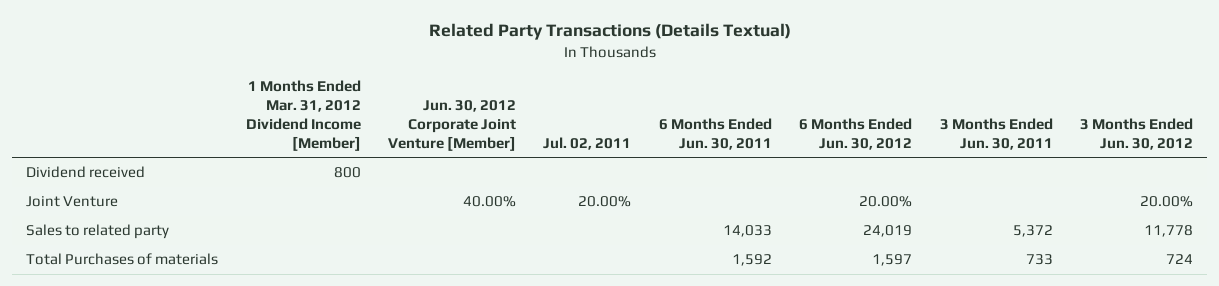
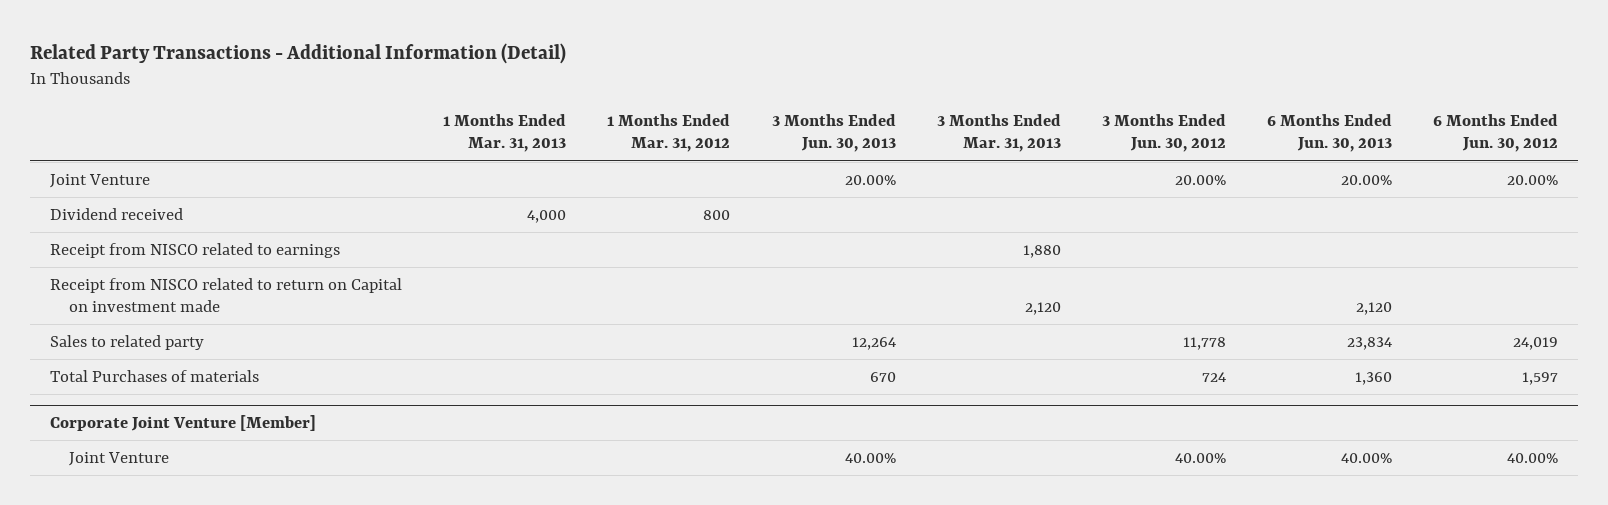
- Related Party Transactions (Details Textual)
+ Related Party Transactions - Additional Information (Detail)
- | 1 Months Ended Mar. 31, 2012 Dividend Income [Member] | Jun. 30, 2012 Corporate Joint Venture [Member] | Jul. 02, 2011 | 6 Months Ended Jun. 30, 2011 | 6 Months Ended Jun. 30, 2012 | 3 Months Ended Jun. 30, 2011 | 3 Months Ended Jun. 30, 2012
+ | 1 Months Ended Mar. 31, 2013 | 1 Months Ended Mar. 31, 2012 | 3 Months Ended Jun. 30, 2013 | 3 Months Ended Mar. 31, 2013 | 3 Months Ended Jun. 30, 2012 | 6 Months Ended Jun. 30, 2013 | 6 Months Ended Jun. 30, 2012
moved down: Dividend received | 4,000 | 800 | | | | |
+ Receipt from NISCO related to earnings | | | | 1,880 | | |
+ Receipt from NISCO related to return on Capital on investment made | | | | 2,120 | | 2,120 |
+ Corporate Joint Venture [Member]
+ Joint Venture | | | 40.00% | | 40.00% | 40.00% | 40.00%

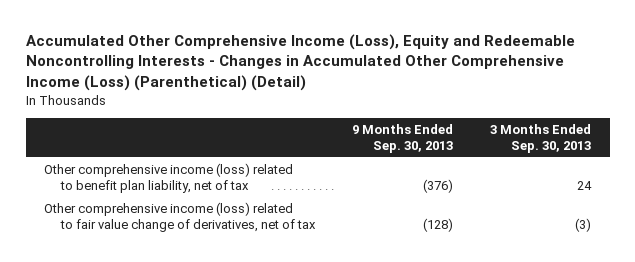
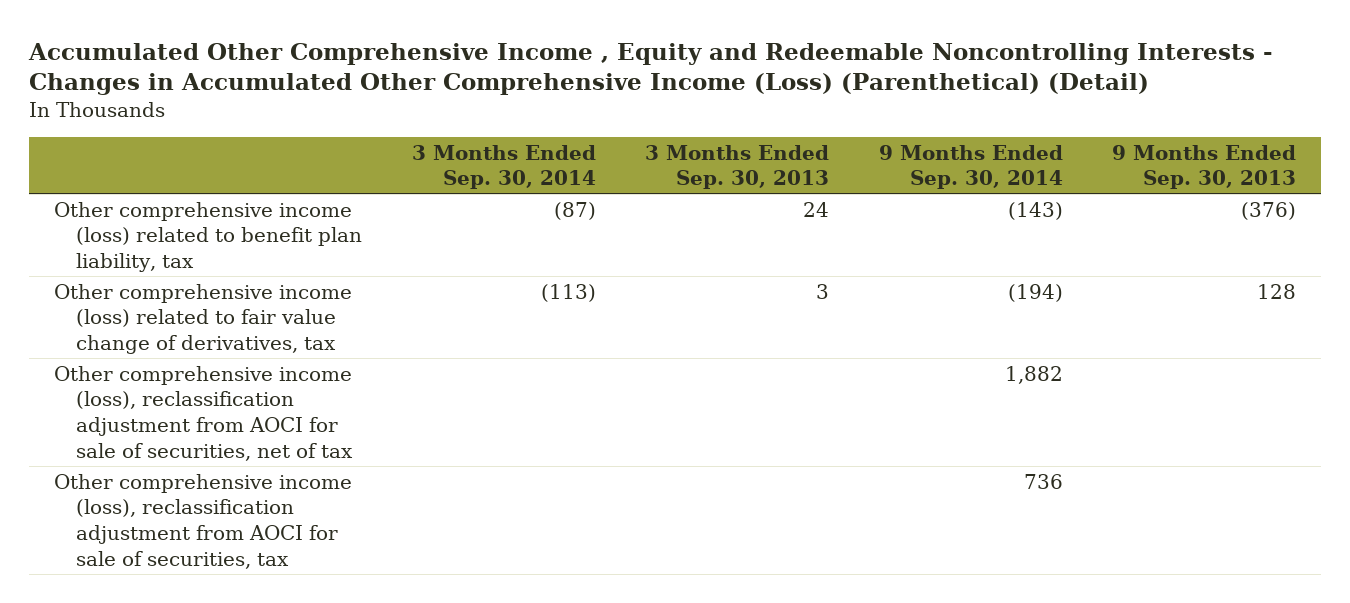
- Accumulated Other Comprehensive Income (Loss), Equity and Redeemable Noncontrolling Interests - Changes in Accumulated Other Comprehensive Income (Loss) (Parenthetical) (Detail)
+ Accumulated Other Comprehensive Income , Equity and Redeemable Noncontrolling Interests - Changes in Accumulated Other Comprehensive Income (Loss) (Parenthetical) (Detail)
- | 9 Months Ended Sep. 30, 2013 | 3 Months Ended Sep. 30, 2013
+ | 3 Months Ended Sep. 30, 2014 | 3 Months Ended Sep. 30, 2013 | 9 Months Ended Sep. 30, 2014 | 9 Months Ended Sep. 30, 2013
- Other comprehensive income (loss) related to benefit plan liability, net of tax | (376) | 24
- Other comprehensive income (loss) related to fair value change of derivatives, net of tax | (128) | (3)
+ Other comprehensive income (loss) related to benefit plan liability, tax | (87) | 24 | (143) | (376)
+ Other comprehensive income (loss) related to fair value change of derivatives, tax | (113) | 3 | (194) | 128
+ Other comprehensive income (loss), reclassification adjustment from AOCI for sale of securities, net of tax | | | 1,882 |
+ Other comprehensive income (loss), reclassification adjustment from AOCI for sale of securities, tax | | | 736 |

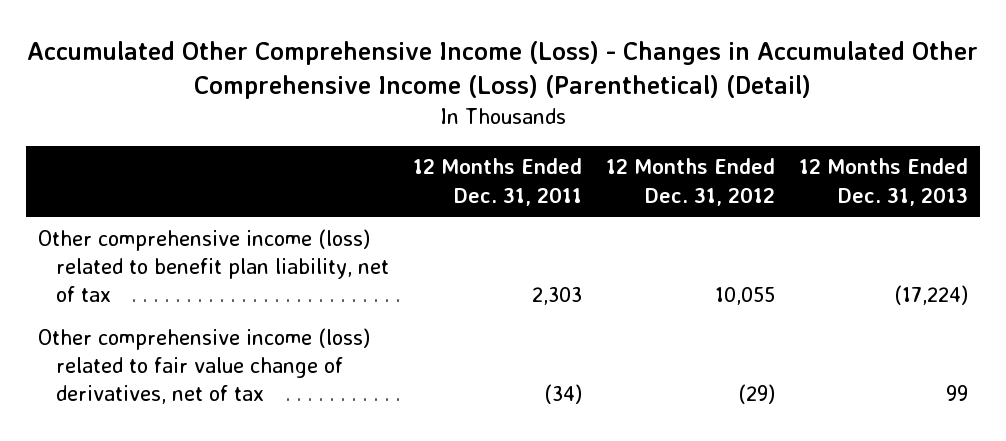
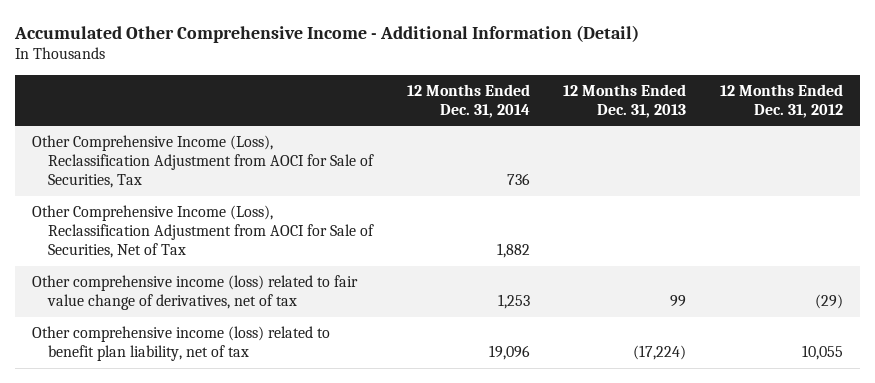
- Accumulated Other Comprehensive Income (Loss) - Changes in Accumulated Other Comprehensive Income (Loss) (Parenthetical) (Detail)
+ Accumulated Other Comprehensive Income - Additional Information (Detail)
- | 12 Months Ended Dec. 31, 2011 | 12 Months Ended Dec. 31, 2012 | 12 Months Ended Dec. 31, 2013
+ | 12 Months Ended Dec. 31, 2014 | 12 Months Ended Dec. 31, 2013 | 12 Months Ended Dec. 31, 2012
+ Other Comprehensive Income (Loss), Reclassification Adjustment from AOCI for Sale of Securities, Tax | 736 | |
+ Other Comprehensive Income (Loss), Reclassification Adjustment from AOCI for Sale of Securities, Net of Tax | 1,882 | |
moved down: Other comprehensive income (loss) related to benefit plan liability, net of tax | 19,096 | (17,224) | 10,055

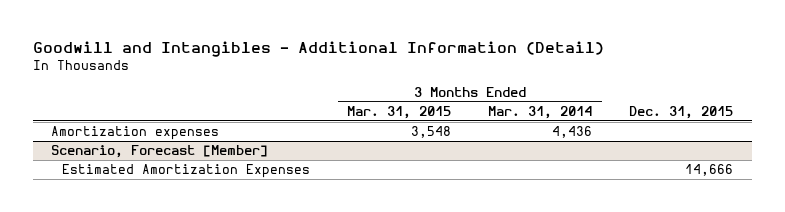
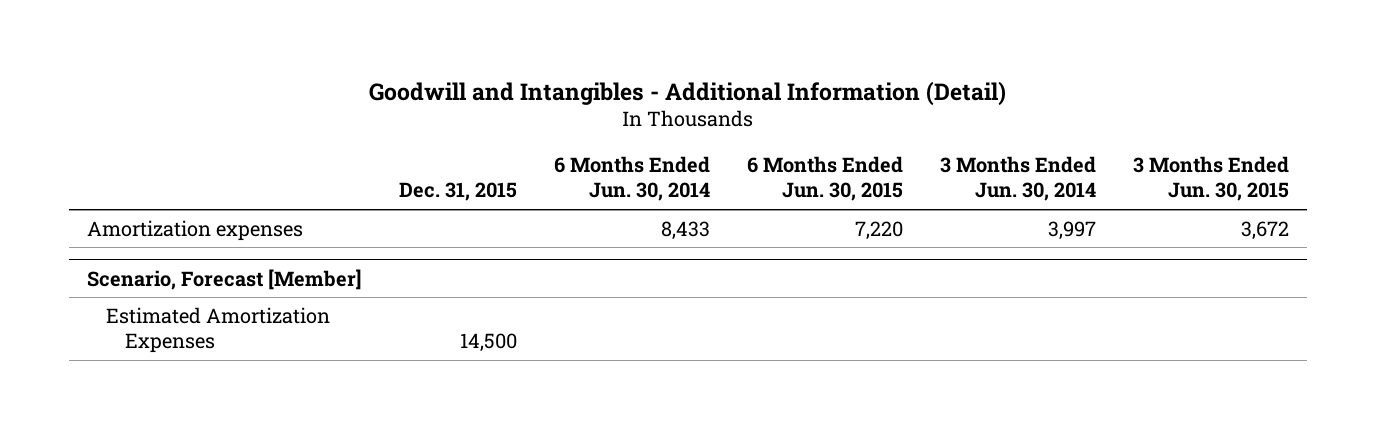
- | 3 Months Ended Mar. 31, 2015 | 3 Months Ended Mar. 31, 2014 | Dec. 31, 2015
+ | Dec. 31, 2015 | 6 Months Ended Jun. 30, 2014 | 6 Months Ended Jun. 30, 2015 | 3 Months Ended Jun. 30, 2014 | 3 Months Ended Jun. 30, 2015
@ Scenario, Forecast [Member]
- Estimated Amortization Expenses | | | 14,666
+ Estimated Amortization Expenses | 14,500 | | | |

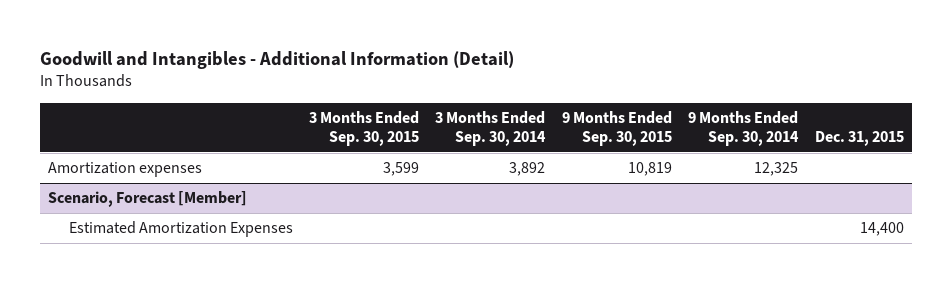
- | Dec. 31, 2015 | 6 Months Ended Jun. 30, 2014 | 6 Months Ended Jun. 30, 2015 | 3 Months Ended Jun. 30, 2014 | 3 Months Ended Jun. 30, 2015
+ | 3 Months Ended Sep. 30, 2015 | 3 Months Ended Sep. 30, 2014 | 9 Months Ended Sep. 30, 2015 | 9 Months Ended Sep. 30, 2014 | Dec. 31, 2015
@ Scenario, Forecast [Member]
- Estimated Amortization Expenses | 14,500 | | | |
+ Estimated Amortization Expenses | | | | | 14,400

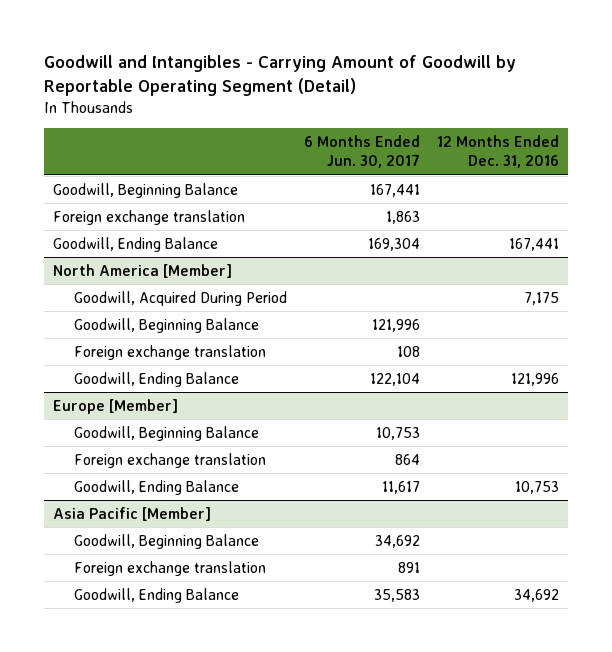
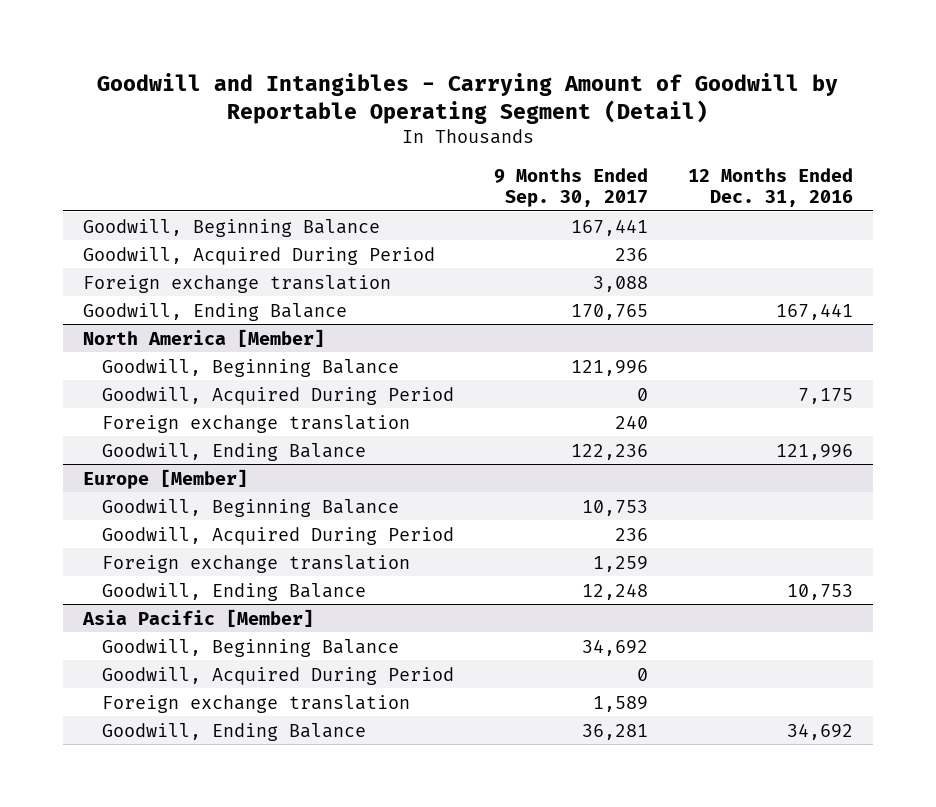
- | 6 Months Ended Jun. 30, 2017 | 12 Months Ended Dec. 31, 2016
+ | 9 Months Ended Sep. 30, 2017 | 12 Months Ended Dec. 31, 2016
+ Goodwill, Acquired During Period | 236 |
@ North America [Member]
moved down: Goodwill, Acquired During Period | 0 | 7,175
@ Europe [Member]
+ Goodwill, Acquired During Period | 236 |
@ Asia Pacific [Member]
+ Goodwill, Acquired During Period | 0 |

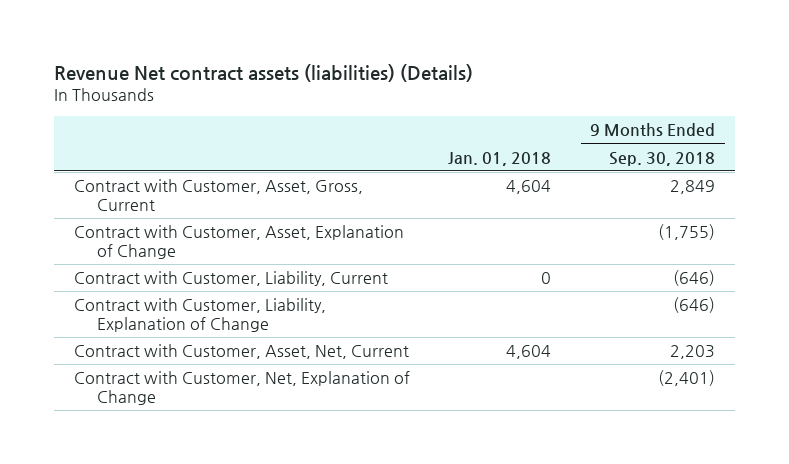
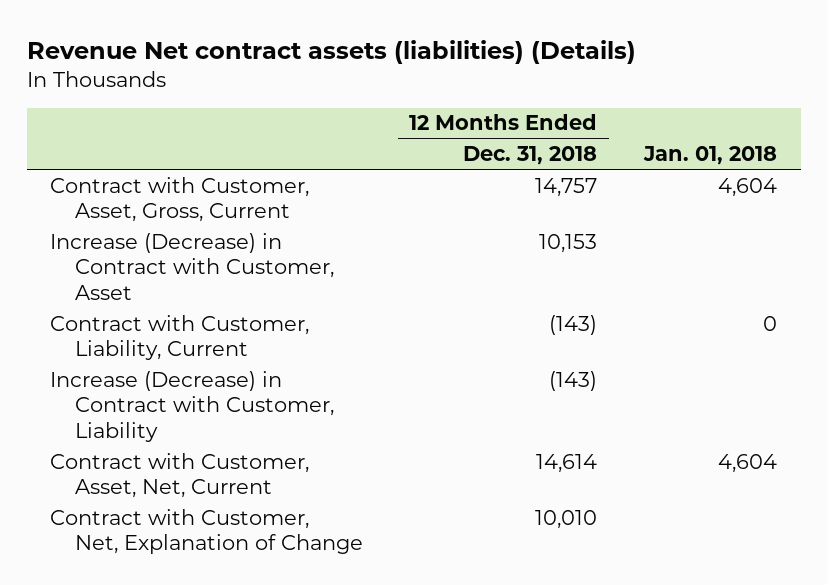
- | Jan. 01, 2018 | 9 Months Ended Sep. 30, 2018
+ | 12 Months Ended Dec. 31, 2018 | Jan. 01, 2018
- Contract with Customer, Asset, Explanation of Change | | (1,755)
+ Increase (Decrease) in Contract with Customer, Asset | 10,153 |
- Contract with Customer, Liability, Explanation of Change | | (646)
+ Increase (Decrease) in Contract with Customer, Liability | (143) |

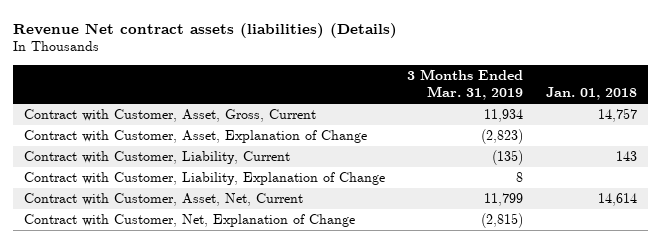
- | 12 Months Ended Dec. 31, 2018 | Jan. 01, 2018
+ | 3 Months Ended Mar. 31, 2019 | Jan. 01, 2018
- Contract with Customer, Asset, Gross, Current | 14,757 | 4,604
- Increase (Decrease) in Contract with Customer, Asset | 10,153 |
- Contract with Customer, Liability, Current | (143) | 0
- Increase (Decrease) in Contract with Customer, Liability | (143) |
- Contract with Customer, Asset, Net, Current | 14,614 | 4,604
+ Contract with Customer, Asset, Gross, Current | 11,934 | 14,757
+ Contract with Customer, Asset, Explanation of Change | (2,823) |
+ Contract with Customer, Liability, Current | (135) | 143
+ Contract with Customer, Liability, Explanation of Change | 8 |
+ Contract with Customer, Asset, Net, Current | 11,799 | 14,614

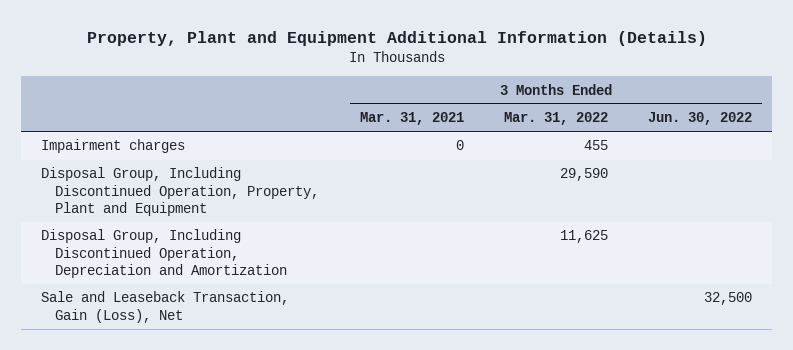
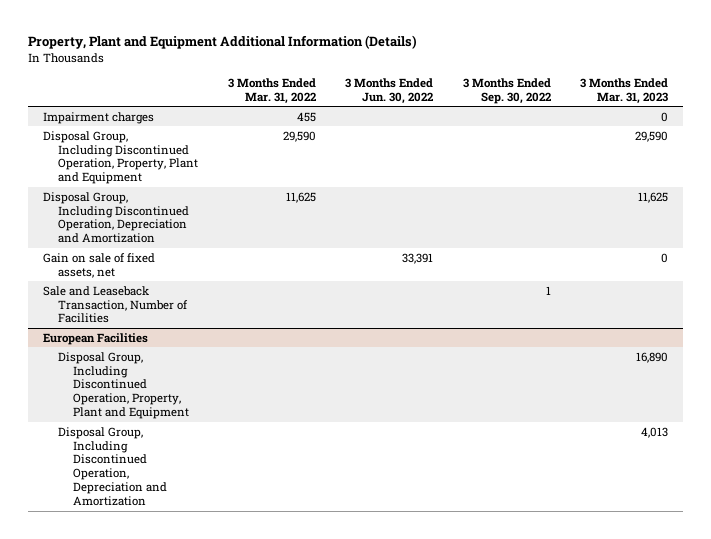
- | 3 Months Ended Mar. 31, 2021 | 3 Months Ended Mar. 31, 2022 | 3 Months Ended Jun. 30, 2022
+ | 3 Months Ended Mar. 31, 2022 | 3 Months Ended Jun. 30, 2022 | 3 Months Ended Sep. 30, 2022 | 3 Months Ended Mar. 31, 2023
- Sale and Leaseback Transaction, Gain (Loss), Net | | | 32,500
+ Gain on sale of fixed assets, net | | 33,391 | | 0
+ Sale and Leaseback Transaction, Number of Facilities | | | 1 |
+ European Facilities
+ Disposal Group, Including Discontinued Operation, Property, Plant and Equipment | | | | 16,890
+ Disposal Group, Including Discontinued Operation, Depreciation and Amortization | | | | 4,013

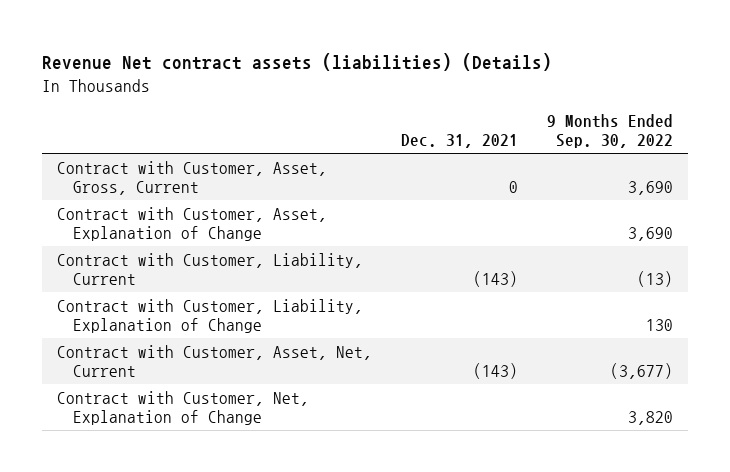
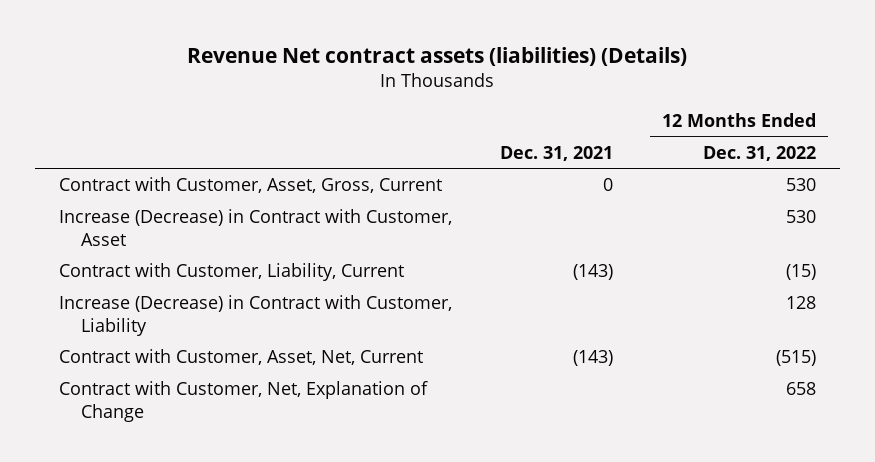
- | Dec. 31, 2021 | 9 Months Ended Sep. 30, 2022
+ | Dec. 31, 2021 | 12 Months Ended Dec. 31, 2022
- Contract with Customer, Asset, Explanation of Change | | 3,690
+ Increase (Decrease) in Contract with Customer, Asset | | 530
- Contract with Customer, Liability, Explanation of Change | | 130
+ Increase (Decrease) in Contract with Customer, Liability | | 128

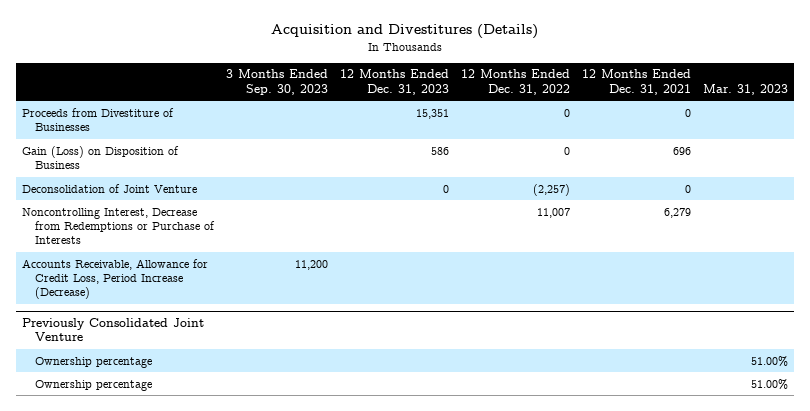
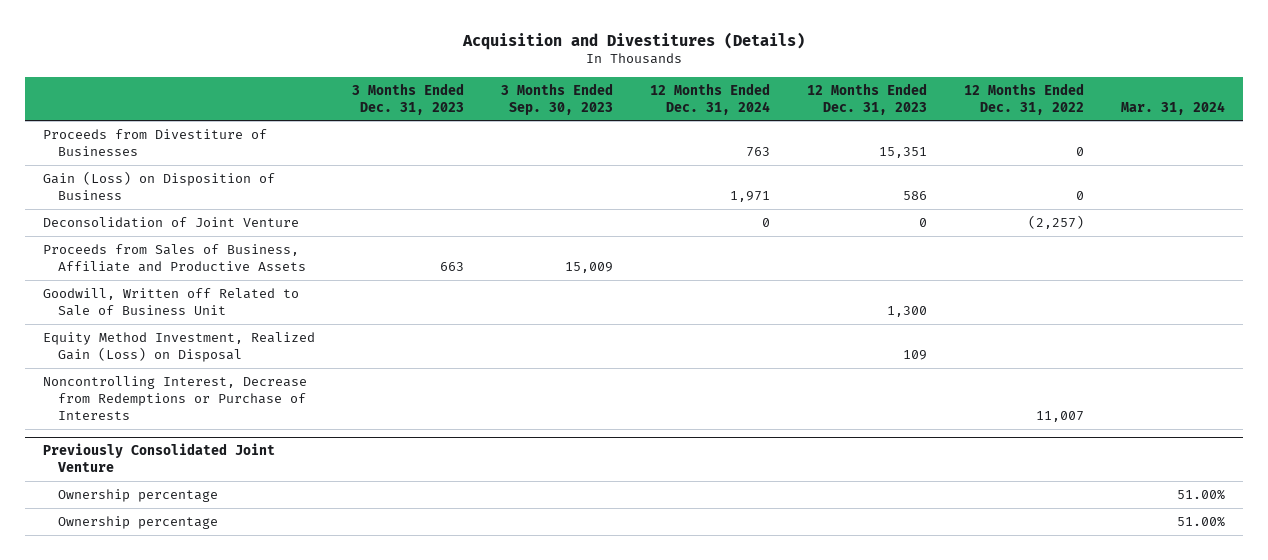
- | 3 Months Ended Sep. 30, 2023 | 12 Months Ended Dec. 31, 2023 | 12 Months Ended Dec. 31, 2022 | 12 Months Ended Dec. 31, 2021 | Mar. 31, 2023
+ | 3 Months Ended Dec. 31, 2023 | 3 Months Ended Sep. 30, 2023 | 12 Months Ended Dec. 31, 2024 | 12 Months Ended Dec. 31, 2023 | 12 Months Ended Dec. 31, 2022 | Mar. 31, 2024
+ Proceeds from Sales of Business, Affiliate and Productive Assets | 663 | 15,009 | | | |
+ Goodwill, Written off Related to Sale of Business Unit | | | | 1,300 | |
+ Equity Method Investment, Realized Gain (Loss) on Disposal | | | | 109 | |
- Accounts Receivable, Allowance for Credit Loss, Period Increase (Decrease) | 11,200 | | | |

